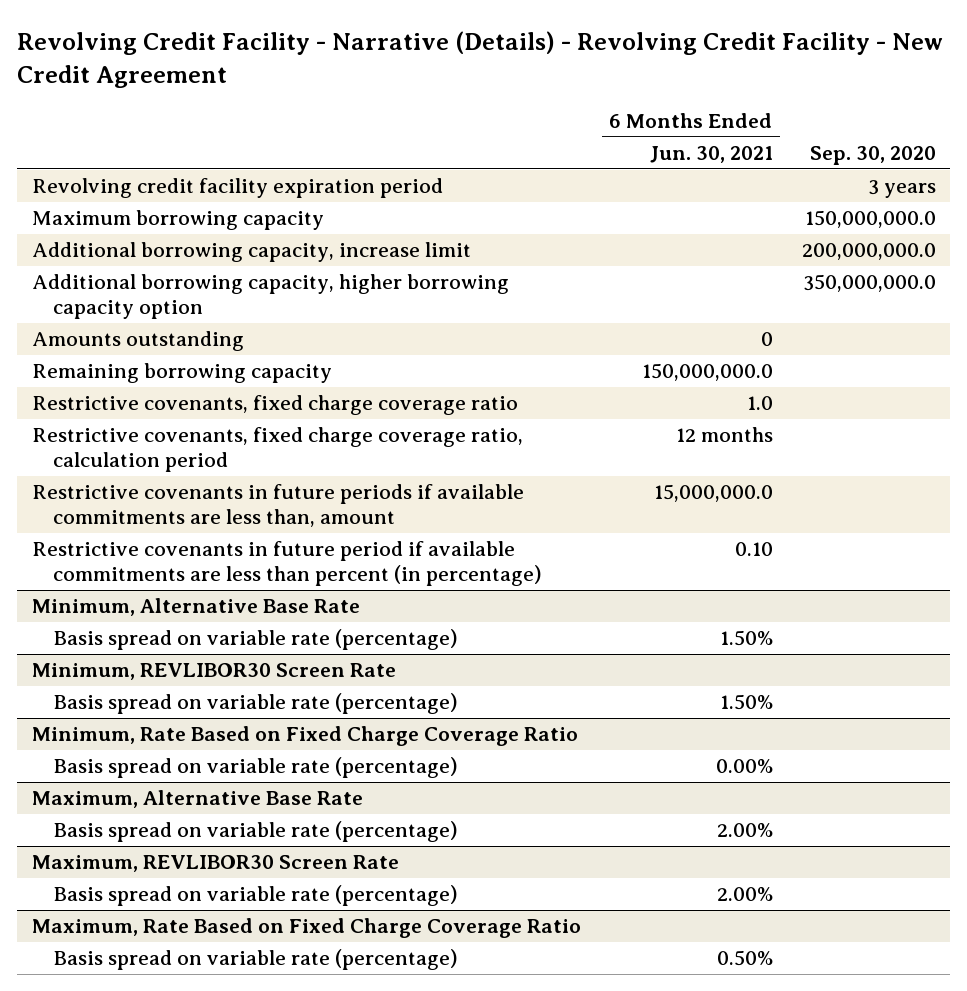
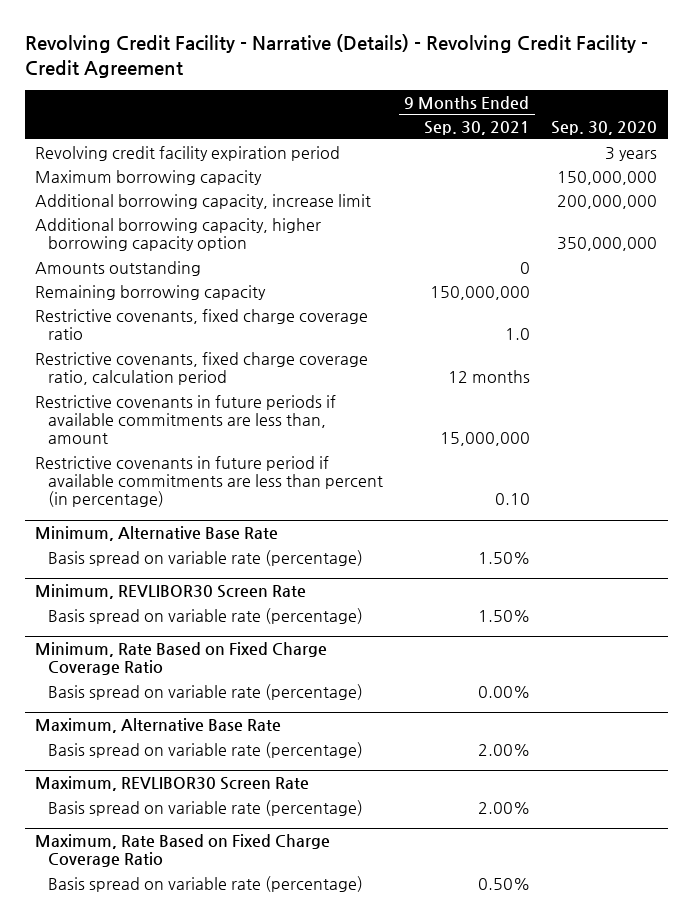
- Revolving Credit Facility - Narrative (Details) - Revolving Credit Facility - New Credit Agreement
+ Revolving Credit Facility - Narrative (Details) - Revolving Credit Facility - Credit Agreement
- | 6 Months Ended Jun. 30, 2021 | Sep. 30, 2020
+ | 9 Months Ended Sep. 30, 2021 | Sep. 30, 2020
- Maximum borrowing capacity | | 150,000,000.0
- Additional borrowing capacity, increase limit | | 200,000,000.0
- Additional borrowing capacity, higher borrowing capacity option | | 350,000,000.0
+ Maximum borrowing capacity | | 150,000,000
+ Additional borrowing capacity, increase limit | | 200,000,000
+ Additional borrowing capacity, higher borrowing capacity option | | 350,000,000

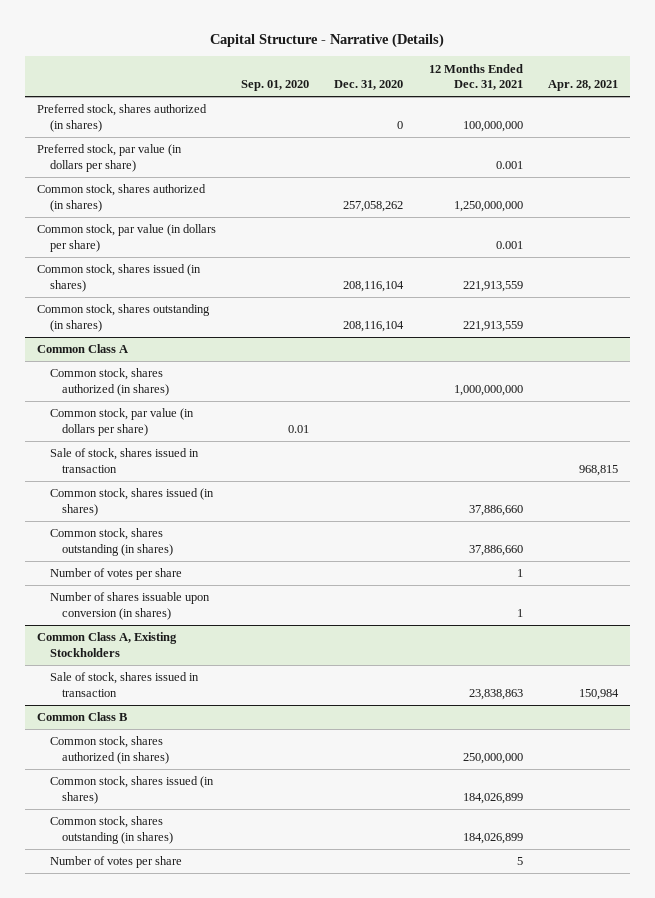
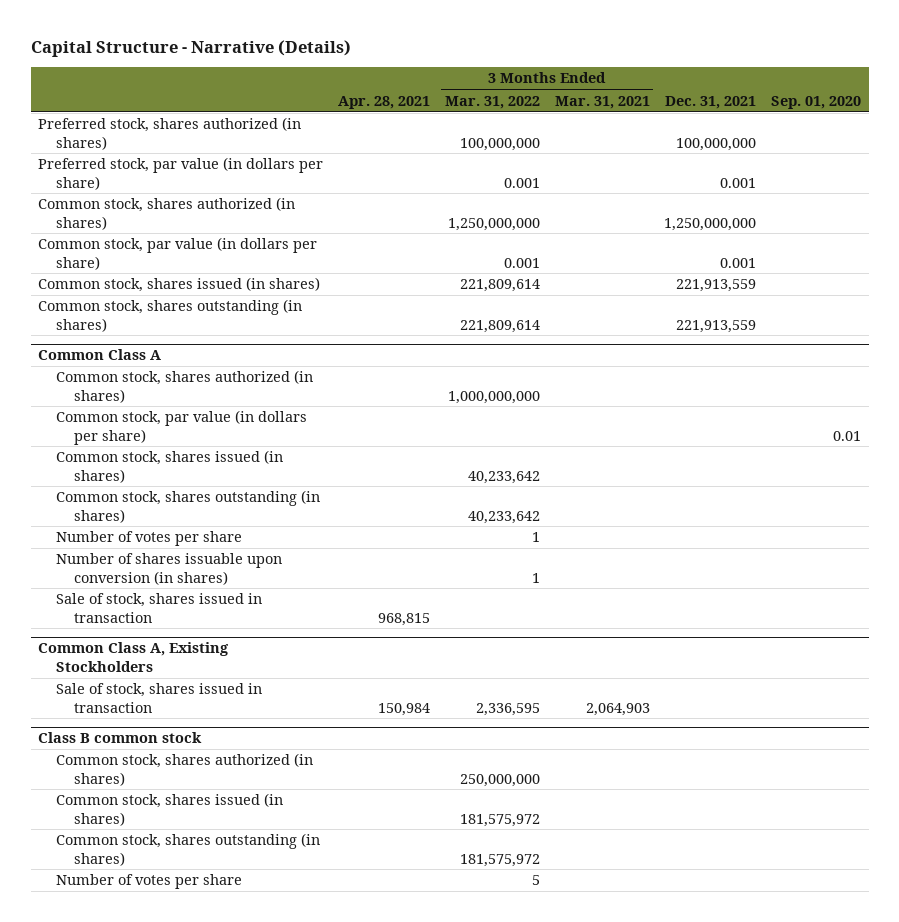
- | Sep. 01, 2020 | Dec. 31, 2020 | 12 Months Ended Dec. 31, 2021 | Apr. 28, 2021
+ | Apr. 28, 2021 | 3 Months Ended Mar. 31, 2022 | 3 Months Ended Mar. 31, 2021 | Dec. 31, 2021 | Sep. 01, 2020
@ Common Class A
moved down: Sale of stock, shares issued in transaction | 968,815 | | | |
- Common Class B
+ Class B common stock

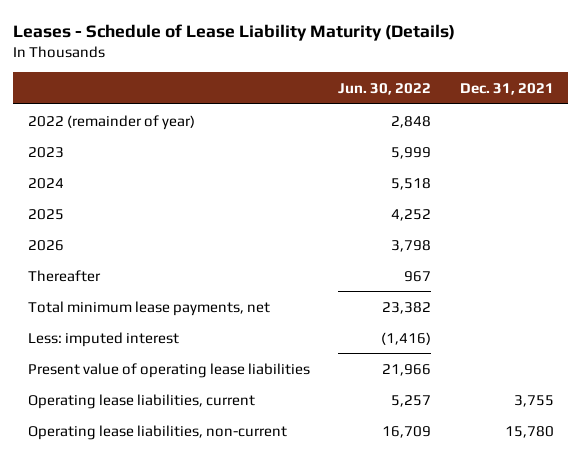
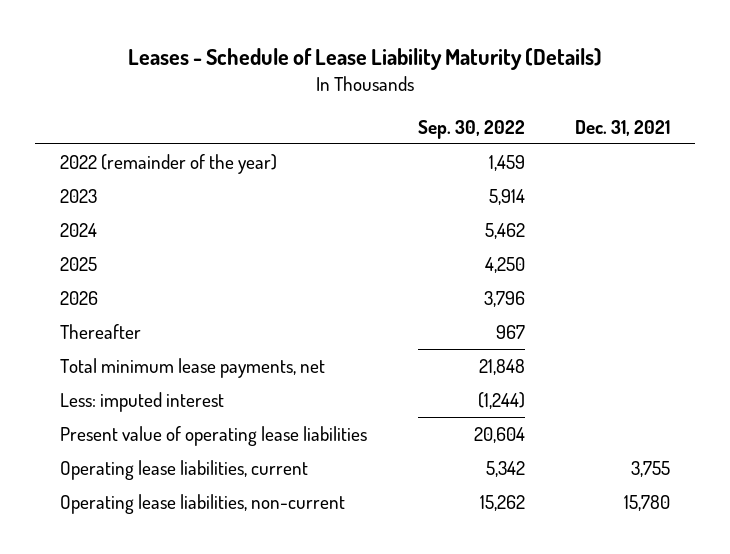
- | Jun. 30, 2022 | Dec. 31, 2021
+ | Sep. 30, 2022 | Dec. 31, 2021
- 2022 (remainder of year) | 2,848 |
+ 2022 (remainder of the year) | 1,459 |

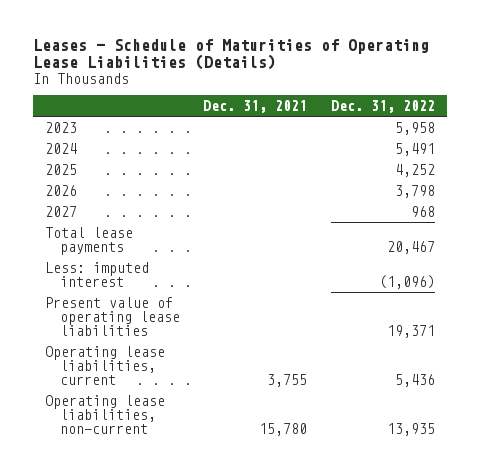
- Leases - Schedule of Lease Liability Maturity (Details)
+ Leases - Schedule of Maturities of Operating Lease Liabilities (Details)
- | Sep. 30, 2022 | Dec. 31, 2021
+ | Dec. 31, 2021 | Dec. 31, 2022
- 2022 (remainder of the year) | 1,459 |
- Thereafter | 967 |
- Total minimum lease payments, net | 21,848 |
+ 2027 | | 968
+ Total lease payments | | 20,467

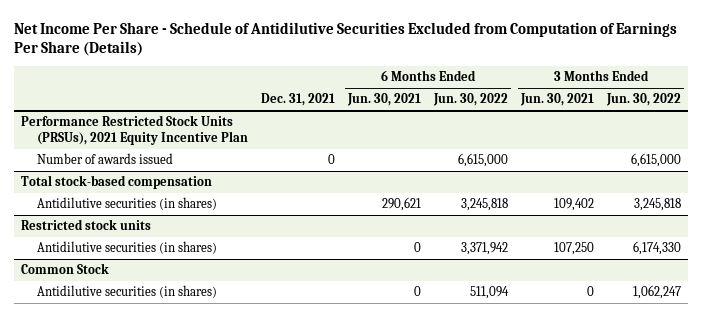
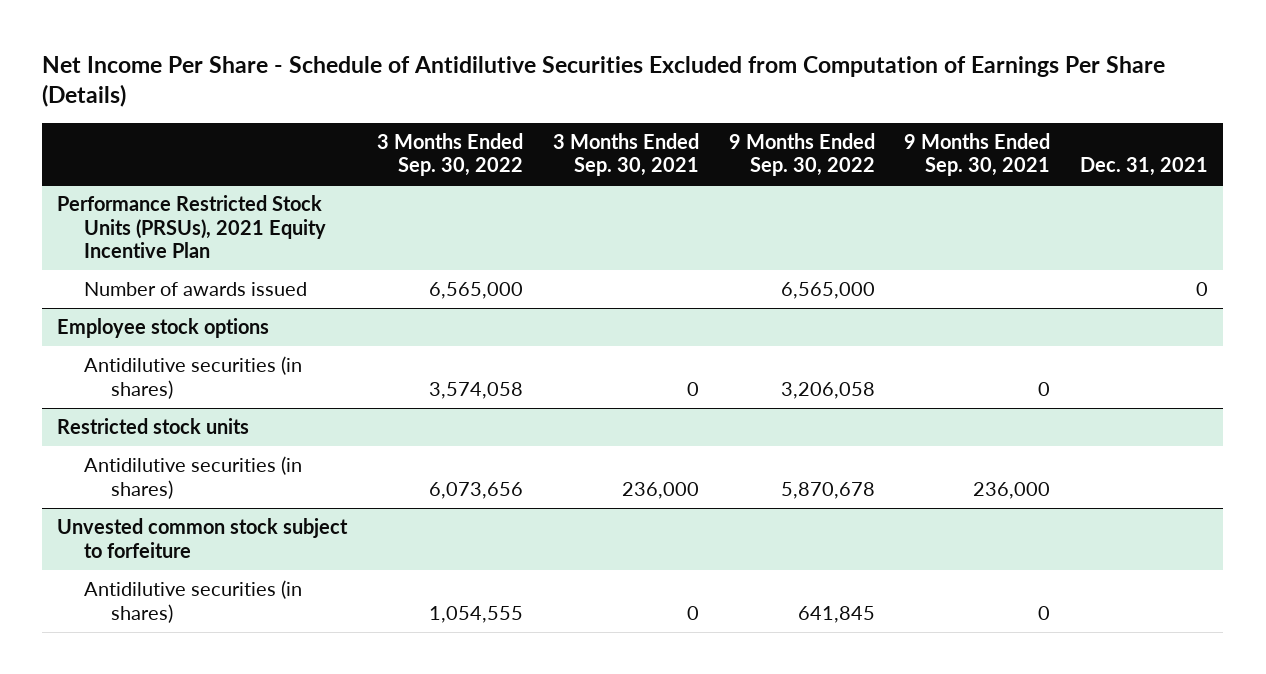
- | Dec. 31, 2021 | 6 Months Ended Jun. 30, 2021 | 6 Months Ended Jun. 30, 2022 | 3 Months Ended Jun. 30, 2021 | 3 Months Ended Jun. 30, 2022
+ | 3 Months Ended Sep. 30, 2022 | 3 Months Ended Sep. 30, 2021 | 9 Months Ended Sep. 30, 2022 | 9 Months Ended Sep. 30, 2021 | Dec. 31, 2021
- Total stock-based compensation
+ Employee stock options
- Common Stock
+ Unvested common stock subject to forfeiture

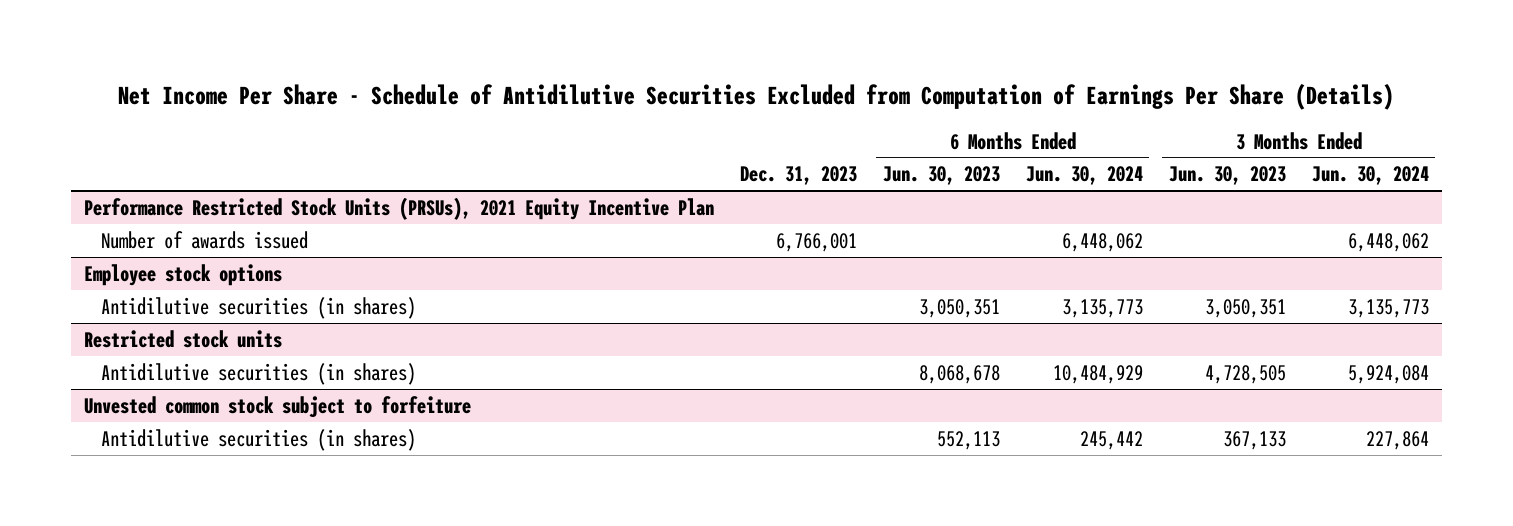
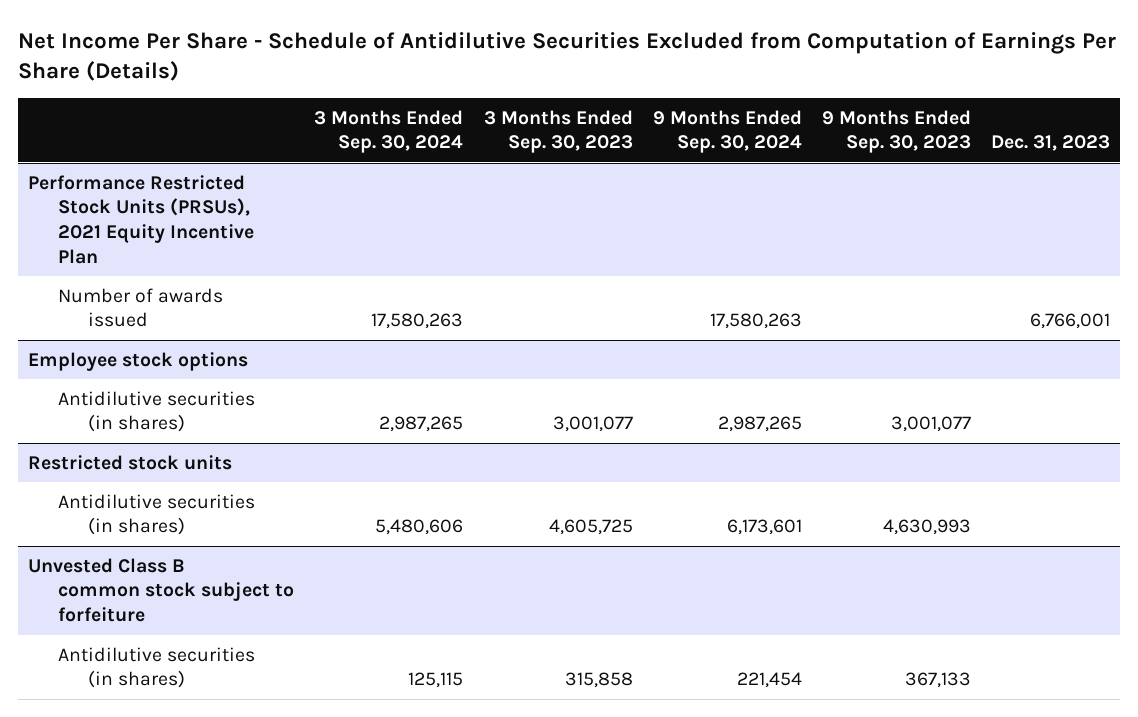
- | Dec. 31, 2023 | 6 Months Ended Jun. 30, 2023 | 6 Months Ended Jun. 30, 2024 | 3 Months Ended Jun. 30, 2023 | 3 Months Ended Jun. 30, 2024
+ | 3 Months Ended Sep. 30, 2024 | 3 Months Ended Sep. 30, 2023 | 9 Months Ended Sep. 30, 2024 | 9 Months Ended Sep. 30, 2023 | Dec. 31, 2023
- Unvested common stock subject to forfeiture
+ Unvested Class B common stock subject to forfeiture

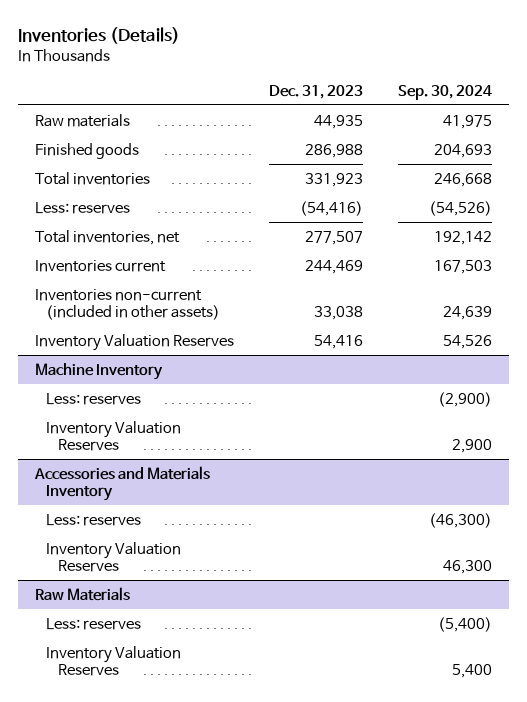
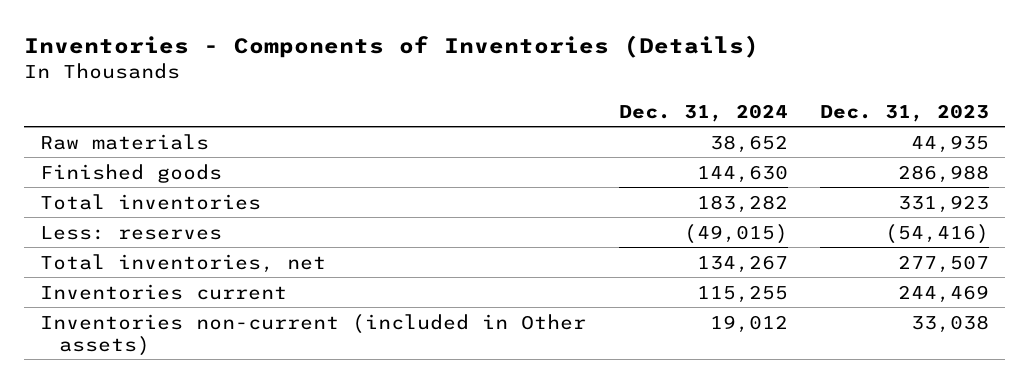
- Inventories (Details)
+ Inventories - Components of Inventories (Details)
- | Dec. 31, 2023 | Sep. 30, 2024
+ | Dec. 31, 2024 | Dec. 31, 2023
- Inventories non-current (included in other assets) | 33,038 | 24,639
- Inventory Valuation Reserves | 54,416 | 54,526
- Machine Inventory
- Less: reserves | | (2,900)
- Inventory Valuation Reserves | | 2,900
- Accessories and Materials Inventory
- Less: reserves | | (46,300)
- Inventory Valuation Reserves | | 46,300
- Raw Materials
- Less: reserves | | (5,400)
- Inventory Valuation Reserves | | 5,400
+ Inventories non-current (included in Other assets) | 19,012 | 33,038

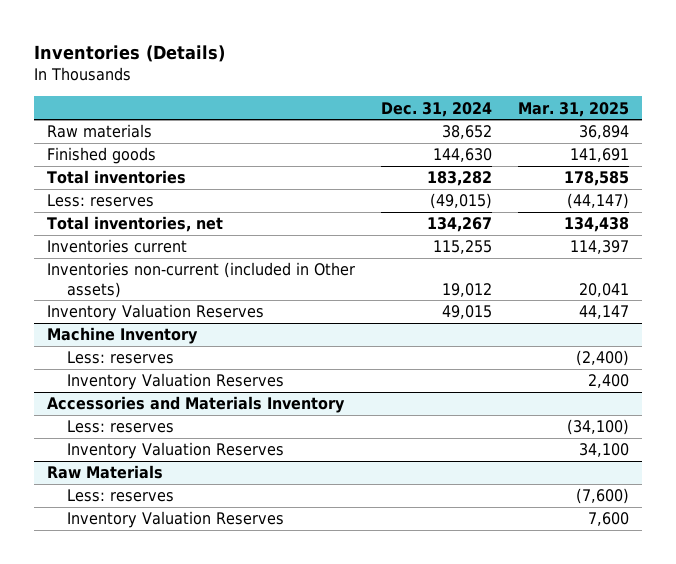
- Inventories - Components of Inventories (Details)
+ Inventories (Details)
- | Dec. 31, 2024 | Dec. 31, 2023
+ | Dec. 31, 2024 | Mar. 31, 2025
+ Inventory Valuation Reserves | 49,015 | 44,147
+ Machine Inventory
+ Less: reserves | | (2,400)
+ Inventory Valuation Reserves | | 2,400
+ Accessories and Materials Inventory
+ Less: reserves | | (34,100)
+ Inventory Valuation Reserves | | 34,100
+ Raw Materials
+ Less: reserves | | (7,600)
+ Inventory Valuation Reserves | | 7,600

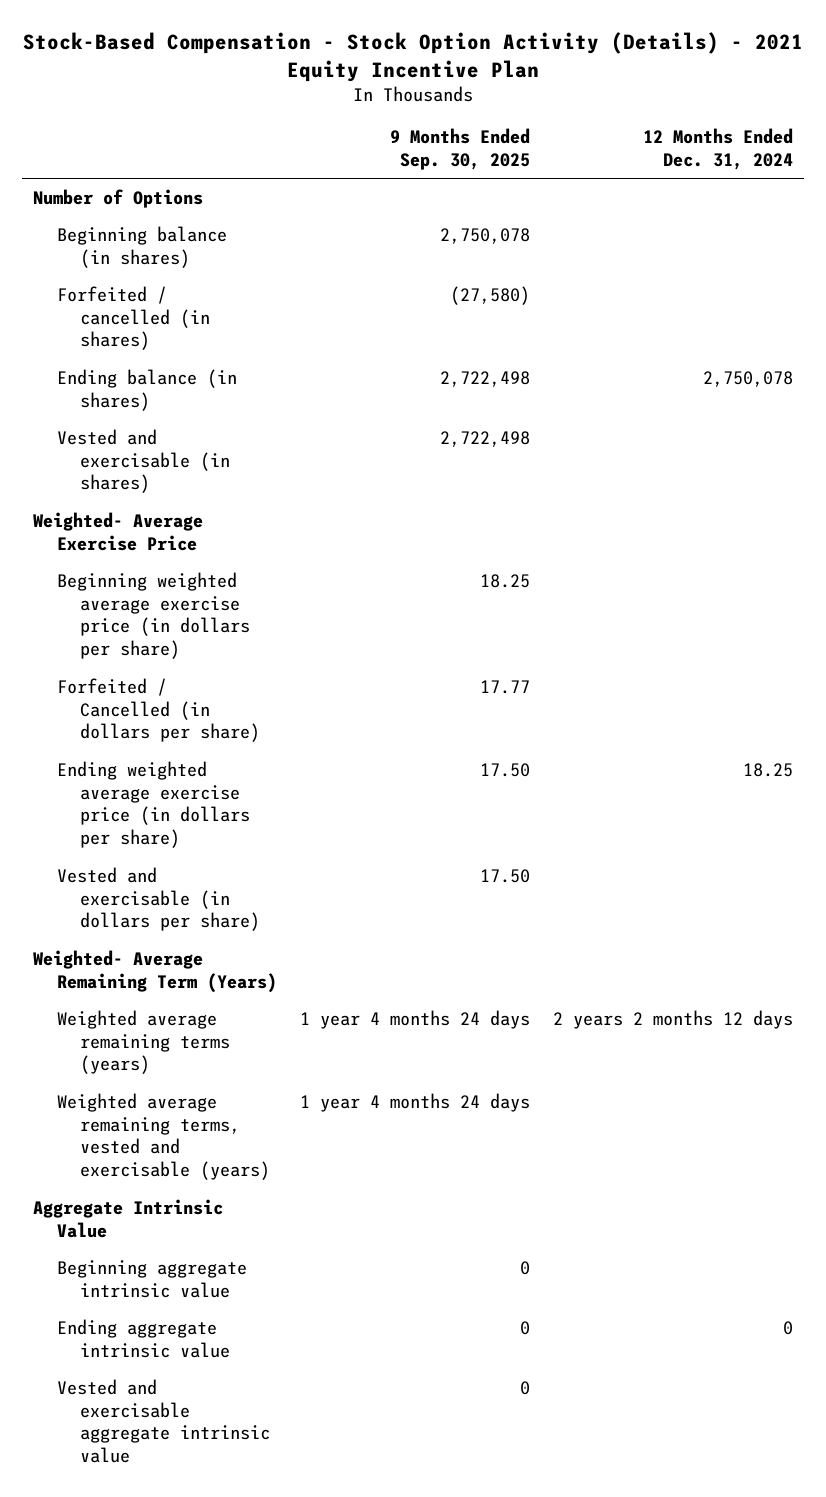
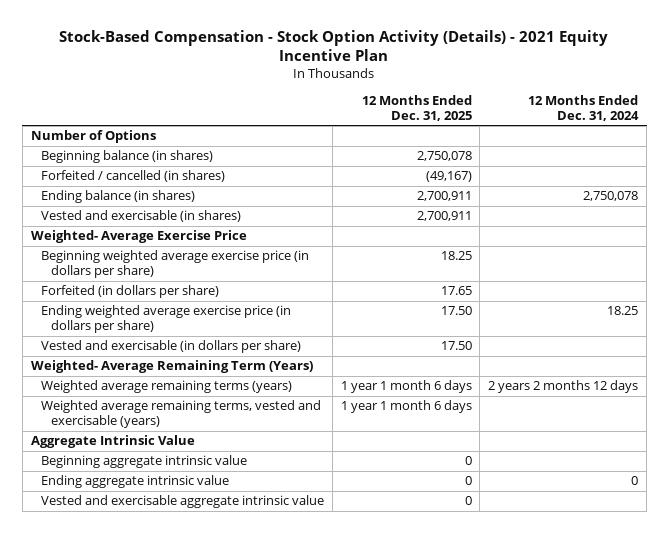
- | 9 Months Ended Sep. 30, 2025 | 12 Months Ended Dec. 31, 2024
+ | 12 Months Ended Dec. 31, 2025 | 12 Months Ended Dec. 31, 2024
- Forfeited / Cancelled (in dollars per share) | 17.77 |
+ Forfeited (in dollars per share) | 17.65 |

